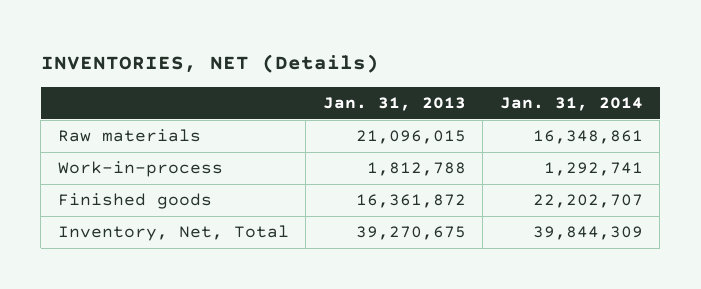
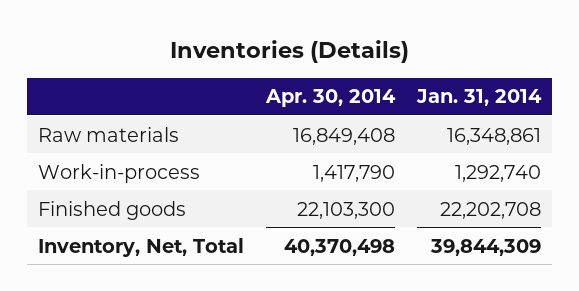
- INVENTORIES, NET (Details)
+ Inventories (Details)
- | Jan. 31, 2013 | Jan. 31, 2014
+ | Apr. 30, 2014 | Jan. 31, 2014
- Work-in-process | 1,812,788 | 1,292,741
- Finished goods | 16,361,872 | 22,202,707
+ Work-in-process | 1,417,790 | 1,292,740
+ Finished goods | 22,103,300 | 22,202,708

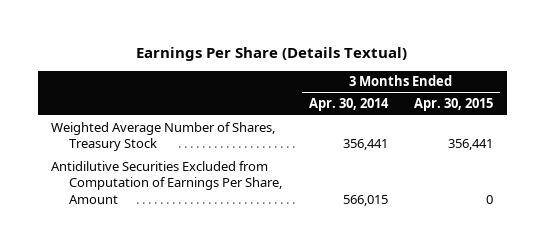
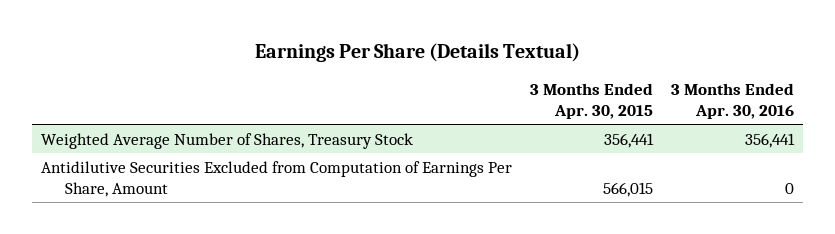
- | 3 Months Ended Apr. 30, 2014 | 3 Months Ended Apr. 30, 2015
+ | 3 Months Ended Apr. 30, 2015 | 3 Months Ended Apr. 30, 2016
- Antidilutive Securities Excluded from Computation of Earnings Per Share, Amount | 566,015 | 0
+ Antidilutive Securities Excluded from Computation of Earnings Per Share, Amount | 566,015 | 0

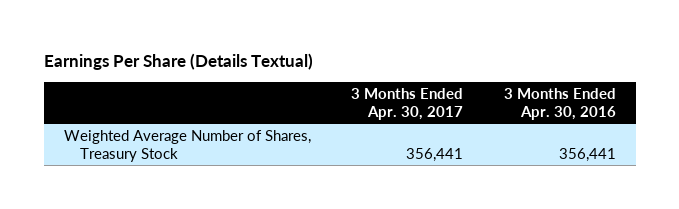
- | 3 Months Ended Apr. 30, 2015 | 3 Months Ended Apr. 30, 2016
+ | 3 Months Ended Apr. 30, 2017 | 3 Months Ended Apr. 30, 2016
- Antidilutive Securities Excluded from Computation of Earnings Per Share, Amount | 566,015 | 0

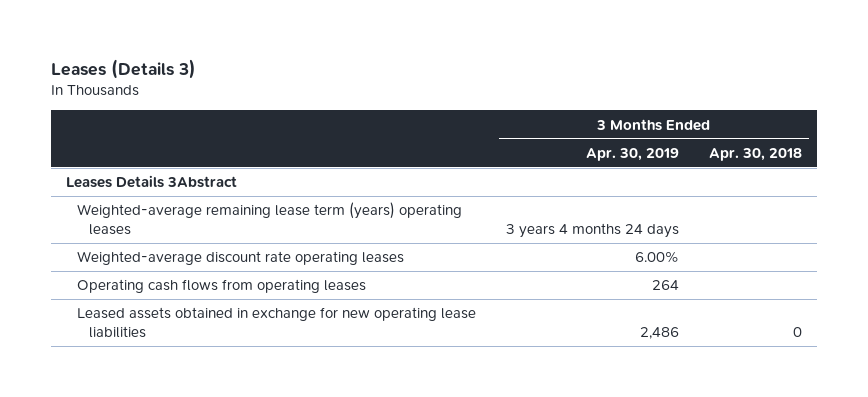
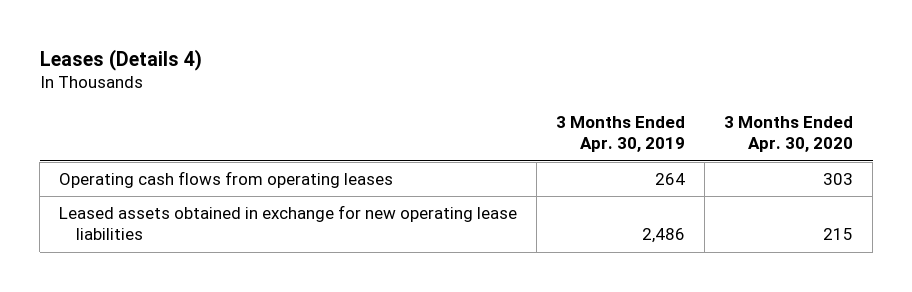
- Leases (Details 3)
+ Leases (Details 4)
- | 3 Months Ended Apr. 30, 2019 | 3 Months Ended Apr. 30, 2018
+ | 3 Months Ended Apr. 30, 2019 | 3 Months Ended Apr. 30, 2020
- Leases Details 3Abstract
- Weighted-average remaining lease term (years) operating leases | 3 years 4 months 24 days |
- Weighted-average discount rate operating leases | 6.00% |

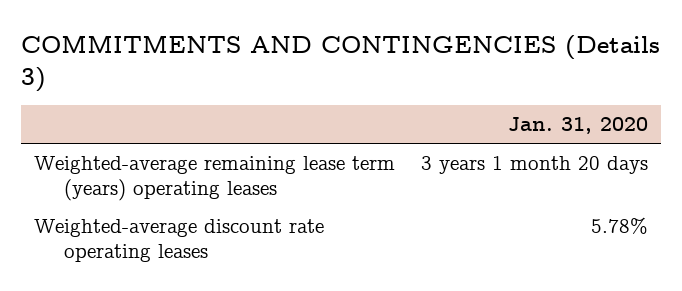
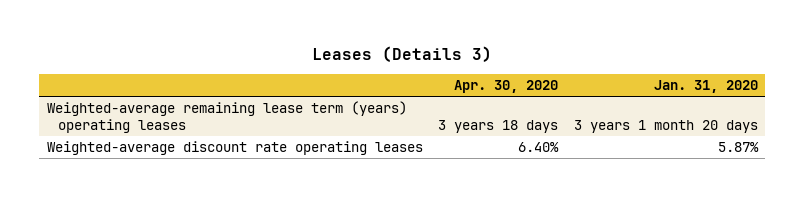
- COMMITMENTS AND CONTINGENCIES (Details 3)
+ Leases (Details 3)
- | Jan. 31, 2020
+ | Apr. 30, 2020 | Jan. 31, 2020
- Weighted-average discount rate operating leases | 5.78%
+ Weighted-average discount rate operating leases | 6.40% | 5.87%

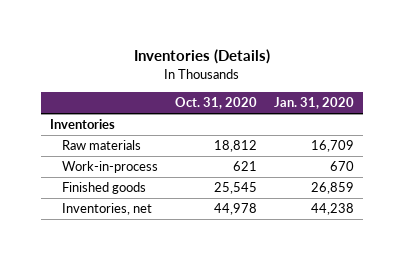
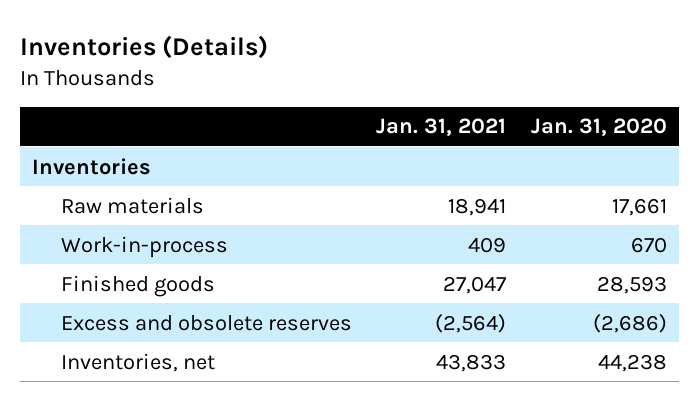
- | Oct. 31, 2020 | Jan. 31, 2020
+ | Jan. 31, 2021 | Jan. 31, 2020
- Raw materials | 18,812 | 16,709
+ Raw materials | 18,941 | 17,661
- Finished goods | 25,545 | 26,859
+ Finished goods | 27,047 | 28,593
+ Excess and obsolete reserves | (2,564) | (2,686)

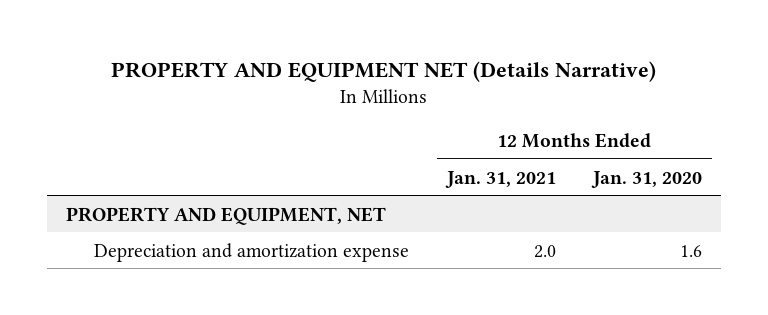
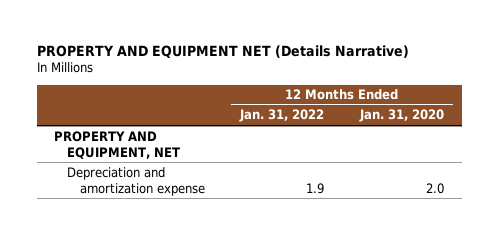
- | 12 Months Ended Jan. 31, 2021 | 12 Months Ended Jan. 31, 2020
+ | 12 Months Ended Jan. 31, 2022 | 12 Months Ended Jan. 31, 2020
- Depreciation and amortization expense | 2.0 | 1.6
+ Depreciation and amortization expense | 1.9 | 2.0

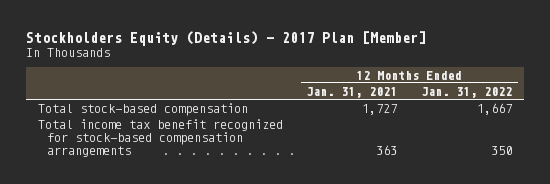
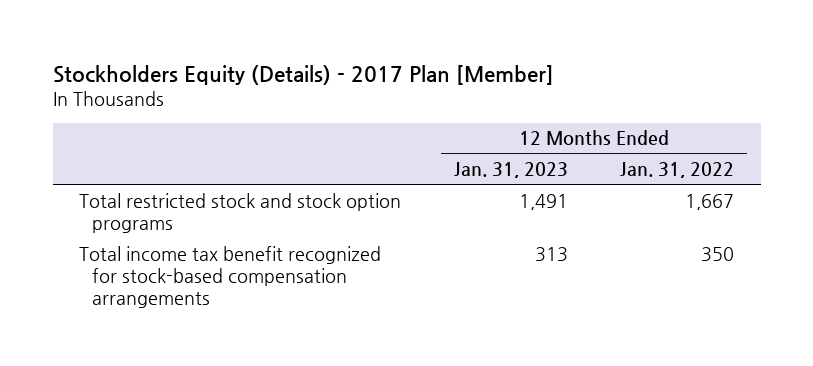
- | 12 Months Ended Jan. 31, 2021 | 12 Months Ended Jan. 31, 2022
+ | 12 Months Ended Jan. 31, 2023 | 12 Months Ended Jan. 31, 2022
- Total stock-based compensation | 1,727 | 1,667
+ Total restricted stock and stock option programs | 1,491 | 1,667

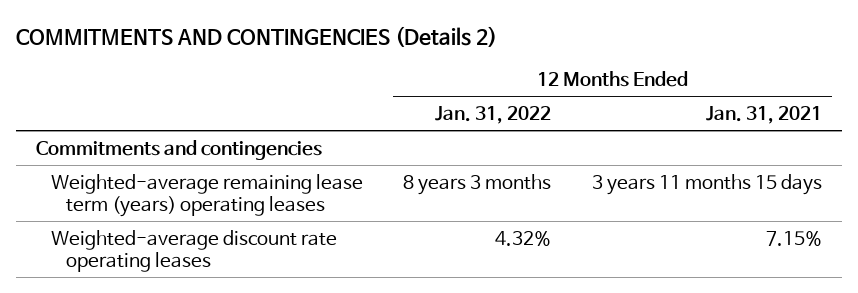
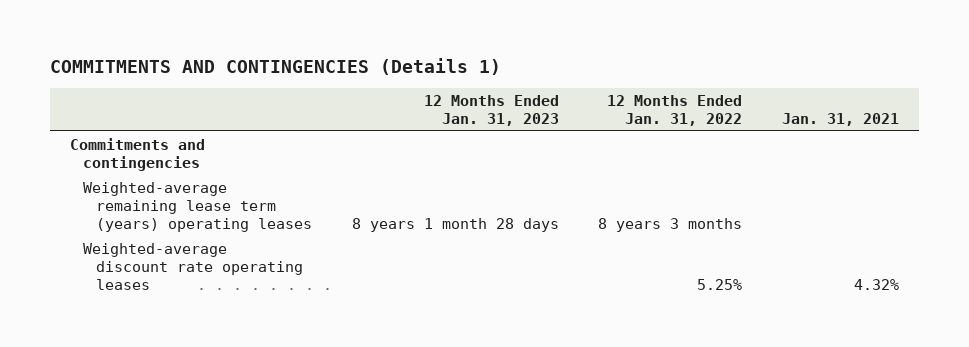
- COMMITMENTS AND CONTINGENCIES (Details 2)
+ COMMITMENTS AND CONTINGENCIES (Details 1)
- | 12 Months Ended Jan. 31, 2022 | 12 Months Ended Jan. 31, 2021
+ | 12 Months Ended Jan. 31, 2023 | 12 Months Ended Jan. 31, 2022 | Jan. 31, 2021
- Weighted-average discount rate operating leases | 4.32% | 7.15%
+ Weighted-average discount rate operating leases | | 5.25% | 4.32%

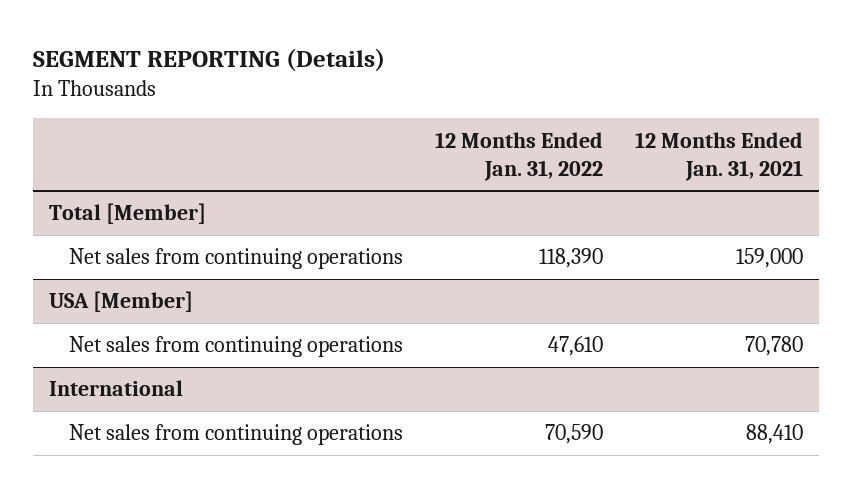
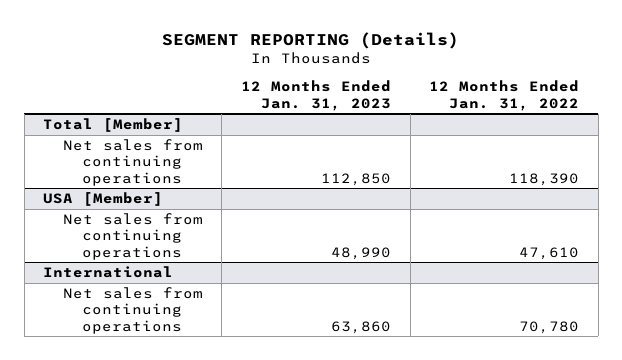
- | 12 Months Ended Jan. 31, 2022 | 12 Months Ended Jan. 31, 2021
+ | 12 Months Ended Jan. 31, 2023 | 12 Months Ended Jan. 31, 2022
@ International
- Net sales from continuing operations | 70,590 | 88,410
+ Net sales from continuing operations | 63,860 | 70,780

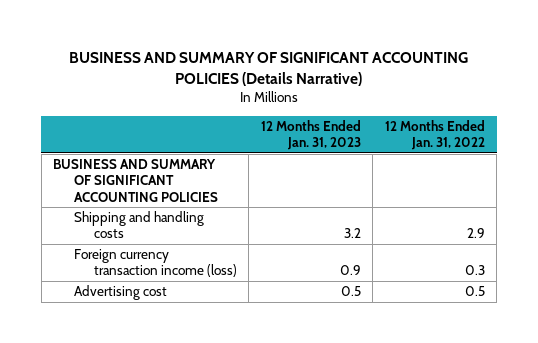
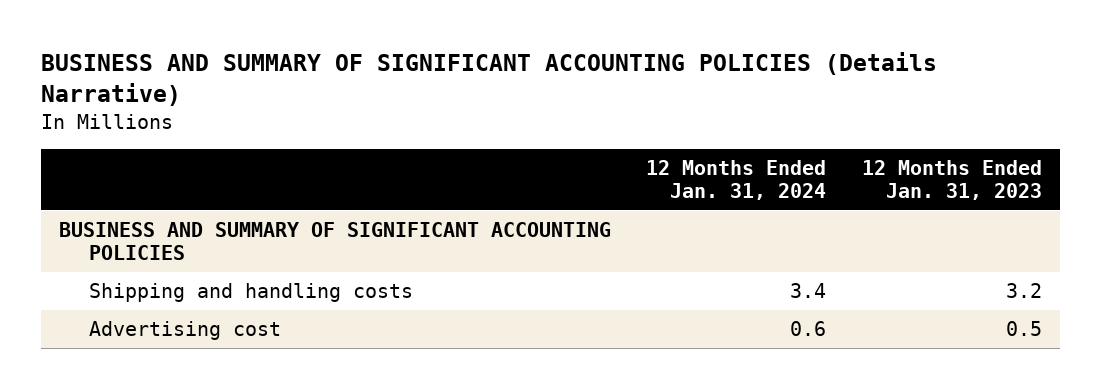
- | 12 Months Ended Jan. 31, 2023 | 12 Months Ended Jan. 31, 2022
+ | 12 Months Ended Jan. 31, 2024 | 12 Months Ended Jan. 31, 2023
- Foreign currency transaction income (loss) | 0.9 | 0.3

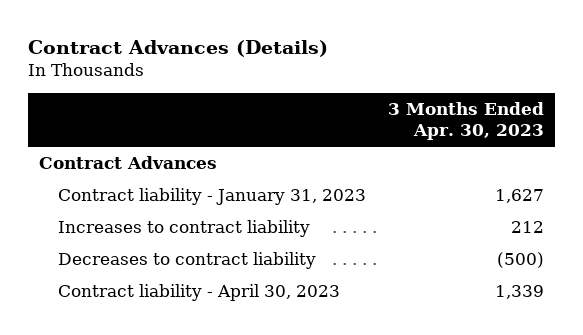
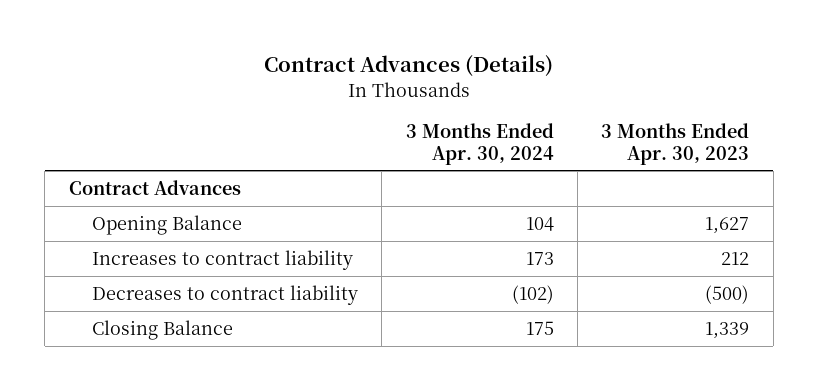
- | 3 Months Ended Apr. 30, 2023
+ | 3 Months Ended Apr. 30, 2024 | 3 Months Ended Apr. 30, 2023
- Contract liability - January 31, 2023 | 1,627
+ Opening Balance | 104 | 1,627
- Contract liability - April 30, 2023 | 1,339
+ Closing Balance | 175 | 1,339

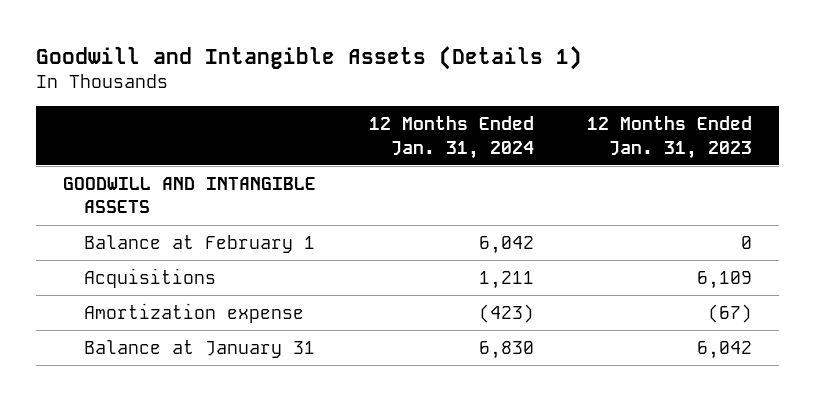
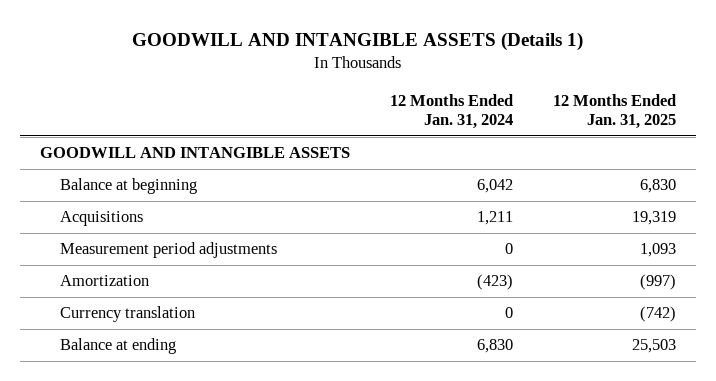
- Goodwill and Intangible Assets (Details 1)
+ GOODWILL AND INTANGIBLE ASSETS (Details 1)
- | 12 Months Ended Jan. 31, 2024 | 12 Months Ended Jan. 31, 2023
+ | 12 Months Ended Jan. 31, 2024 | 12 Months Ended Jan. 31, 2025
- Balance at February 1 | 6,042 | 0
+ Balance at beginning | 6,042 | 6,830
- Amortization expense | (423) | (67)
- Balance at January 31 | 6,830 | 6,042
+ Measurement period adjustments | 0 | 1,093
+ Amortization | (423) | (997)
+ Currency translation | 0 | (742)
+ Balance at ending | 6,830 | 25,503

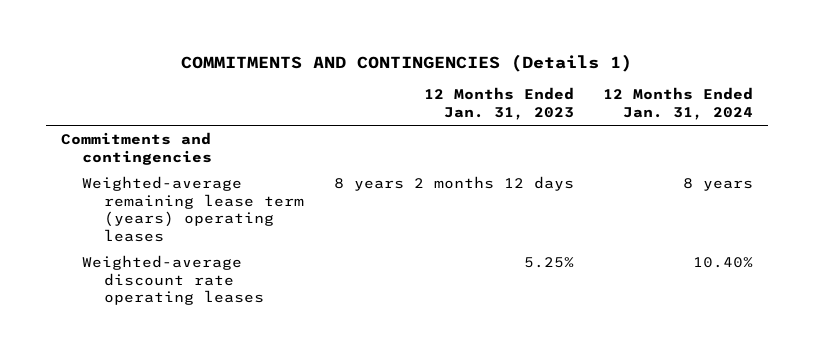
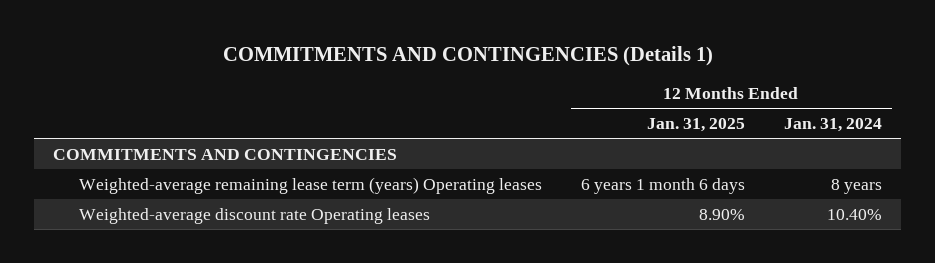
- | 12 Months Ended Jan. 31, 2023 | 12 Months Ended Jan. 31, 2024
+ | 12 Months Ended Jan. 31, 2025 | 12 Months Ended Jan. 31, 2024
- Commitments and contingencies
- Weighted-average remaining lease term (years) operating leases | 8 years 2 months 12 days | 8 years
- Weighted-average discount rate operating leases | 5.25% | 10.40%
+ COMMITMENTS AND CONTINGENCIES
+ Weighted-average remaining lease term (years) Operating leases | 6 years 1 month 6 days | 8 years
+ Weighted-average discount rate Operating leases | 8.90% | 10.40%

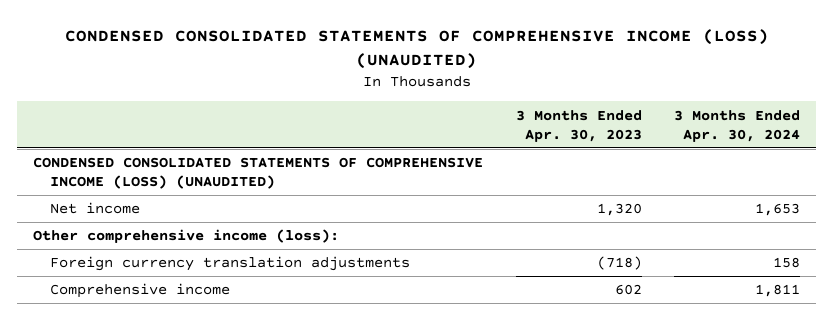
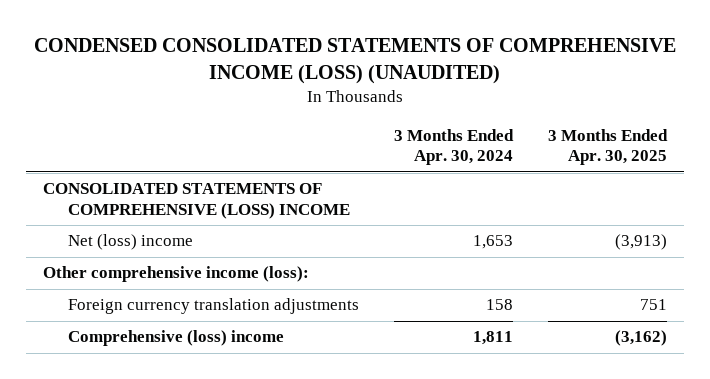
- | 3 Months Ended Apr. 30, 2023 | 3 Months Ended Apr. 30, 2024
+ | 3 Months Ended Apr. 30, 2024 | 3 Months Ended Apr. 30, 2025
- CONDENSED CONSOLIDATED STATEMENTS OF COMPREHENSIVE INCOME (LOSS) (UNAUDITED)
- Net income | 1,320 | 1,653
+ CONSOLIDATED STATEMENTS OF COMPREHENSIVE (LOSS) INCOME
+ Net (loss) income | 1,653 | (3,913)
- Comprehensive income | 602 | 1,811
+ Comprehensive (loss) income | 1,811 | (3,162)

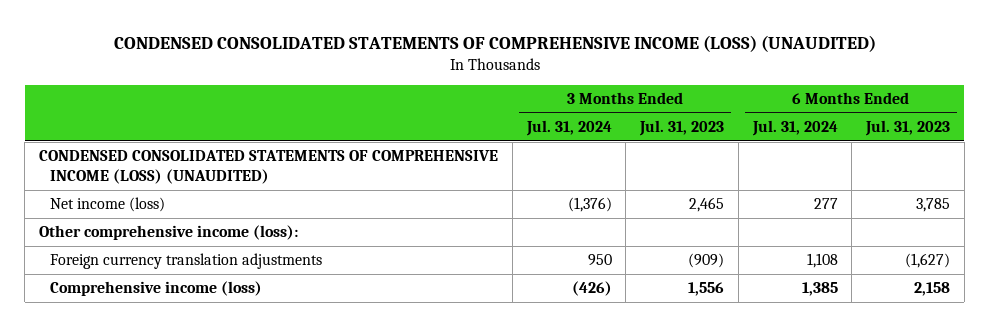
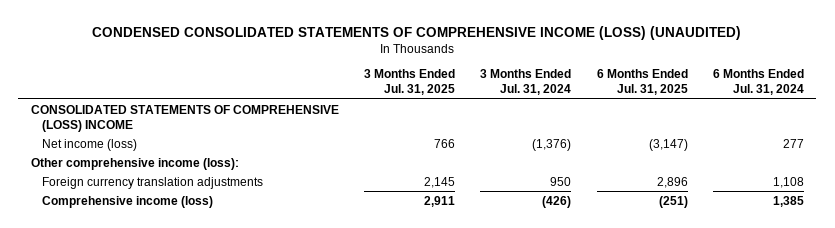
- | 3 Months Ended Jul. 31, 2024 | 3 Months Ended Jul. 31, 2023 | 6 Months Ended Jul. 31, 2024 | 6 Months Ended Jul. 31, 2023
+ | 3 Months Ended Jul. 31, 2025 | 3 Months Ended Jul. 31, 2024 | 6 Months Ended Jul. 31, 2025 | 6 Months Ended Jul. 31, 2024
- CONDENSED CONSOLIDATED STATEMENTS OF COMPREHENSIVE INCOME (LOSS) (UNAUDITED)
+ CONSOLIDATED STATEMENTS OF COMPREHENSIVE (LOSS) INCOME

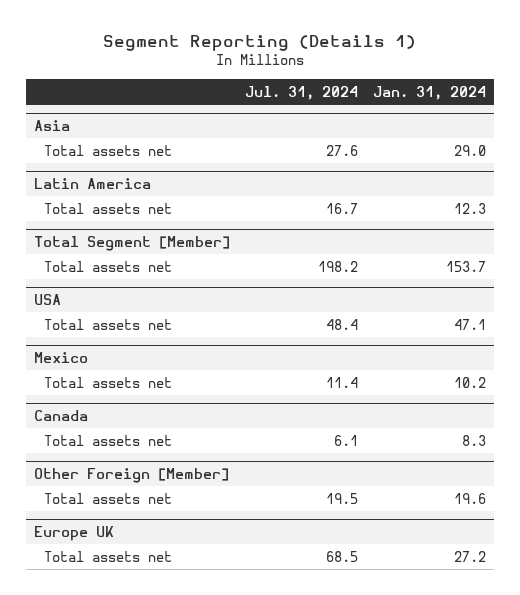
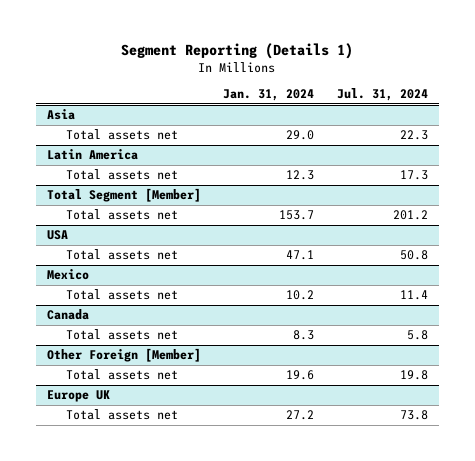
- | Jul. 31, 2024 | Jan. 31, 2024
+ | Jan. 31, 2024 | Jul. 31, 2024
@ Asia
- Total assets net | 27.6 | 29.0
+ Total assets net | 29.0 | 22.3
@ Latin America
- Total assets net | 16.7 | 12.3
+ Total assets net | 12.3 | 17.3
@ Total Segment [Member]
- Total assets net | 198.2 | 153.7
+ Total assets net | 153.7 | 201.2
@ USA
- Total assets net | 48.4 | 47.1
+ Total assets net | 47.1 | 50.8
@ Canada
- Total assets net | 6.1 | 8.3
+ Total assets net | 8.3 | 5.8
@ Other Foreign [Member]
- Total assets net | 19.5 | 19.6
+ Total assets net | 19.6 | 19.8
@ Europe UK
- Total assets net | 68.5 | 27.2
+ Total assets net | 27.2 | 73.8

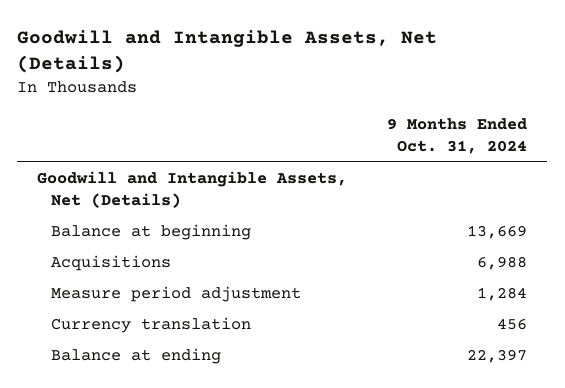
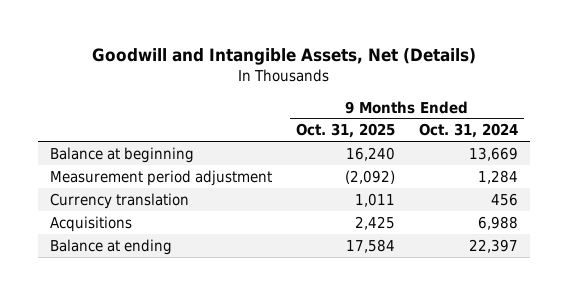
- | 9 Months Ended Oct. 31, 2024
+ | 9 Months Ended Oct. 31, 2025 | 9 Months Ended Oct. 31, 2024
- Goodwill and Intangible Assets, Net (Details)
- Measure period adjustment | 1,284
+ Measurement period adjustment | (2,092) | 1,284
moved down: Acquisitions | 2,425 | 6,988

